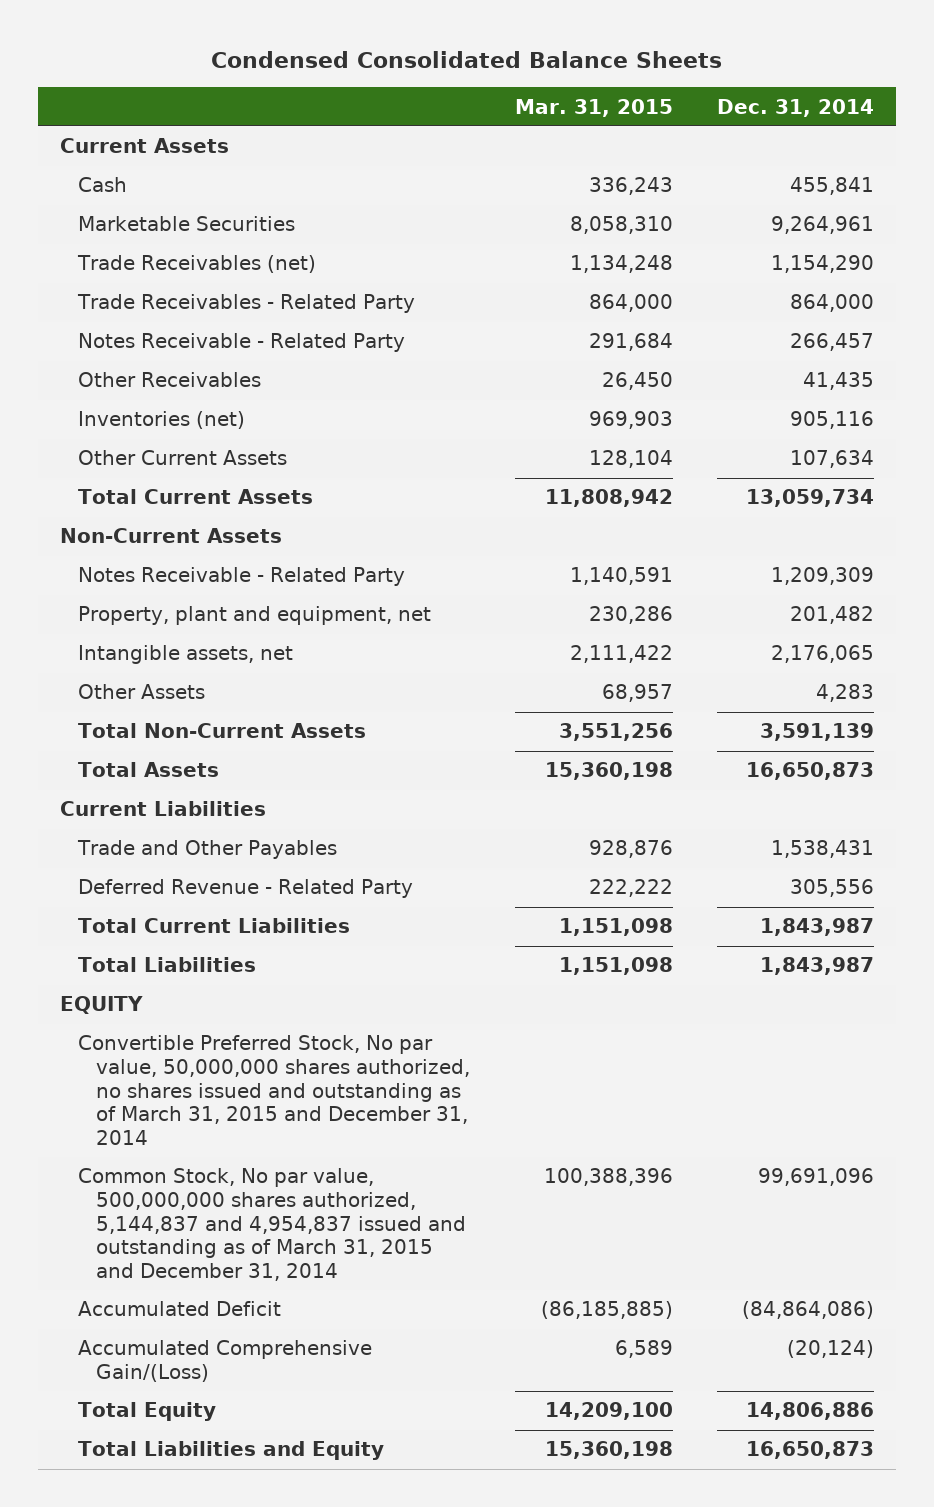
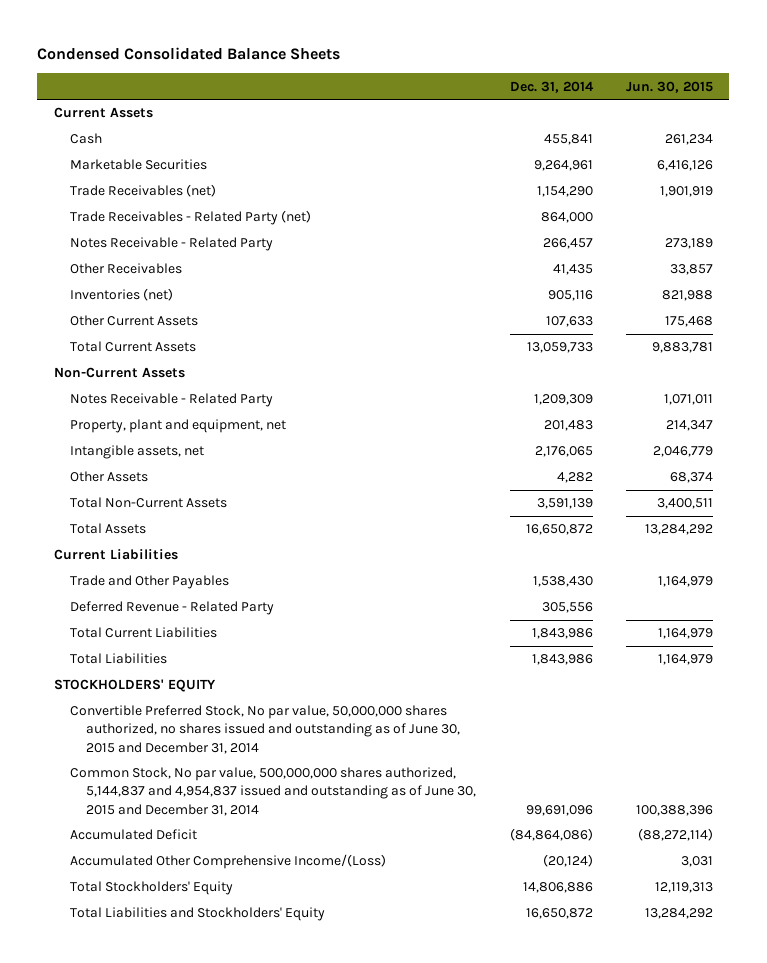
- | Mar. 31, 2015 | Dec. 31, 2014
+ | Dec. 31, 2014 | Jun. 30, 2015
- Trade Receivables - Related Party | 864,000 | 864,000
+ Trade Receivables - Related Party (net) | 864,000 |
- Other Current Assets | 128,104 | 107,634
- Total Current Assets | 11,808,942 | 13,059,734
+ Other Current Assets | 107,633 | 175,468
+ Total Current Assets | 13,059,733 | 9,883,781
- Property, plant and equipment, net | 230,286 | 201,482
+ Property, plant and equipment, net | 201,483 | 214,347
- Other Assets | 68,957 | 4,283
+ Other Assets | 4,282 | 68,374
- Total Assets | 15,360,198 | 16,650,873
+ Total Assets | 16,650,872 | 13,284,292
- Trade and Other Payables | 928,876 | 1,538,431
+ Trade and Other Payables | 1,538,430 | 1,164,979
- Total Current Liabilities | 1,151,098 | 1,843,987
- Total Liabilities | 1,151,098 | 1,843,987
- EQUITY
- Convertible Preferred Stock, No par value, 50,000,000 shares authorized, no shares issued and outstanding as of March 31, 2015 and December 31, 2014
- Common Stock, No par value, 500,000,000 shares authorized, 5,144,837 and 4,954,837 issued and outstanding as of March 31, 2015 and December 31, 2014 | 100,388,396 | 99,691,096
+ Total Current Liabilities | 1,843,986 | 1,164,979
+ Total Liabilities | 1,843,986 | 1,164,979
+ STOCKHOLDERS' EQUITY
+ Convertible Preferred Stock, No par value, 50,000,000 shares authorized, no shares issued and outstanding as of June 30, 2015 and December 31, 2014
+ Common Stock, No par value, 500,000,000 shares authorized, 5,144,837 and 4,954,837 issued and outstanding as of June 30, 2015 and December 31, 2014 | 99,691,096 | 100,388,396
- Accumulated Comprehensive Gain/(Loss) | 6,589 | (20,124)
- Total Equity | 14,209,100 | 14,806,886
- Total Liabilities and Equity | 15,360,198 | 16,650,873
+ Accumulated Other Comprehensive Income/(Loss) | (20,124) | 3,031
+ Total Stockholders' Equity | 14,806,886 | 12,119,313
+ Total Liabilities and Stockholders' Equity | 16,650,872 | 13,284,292

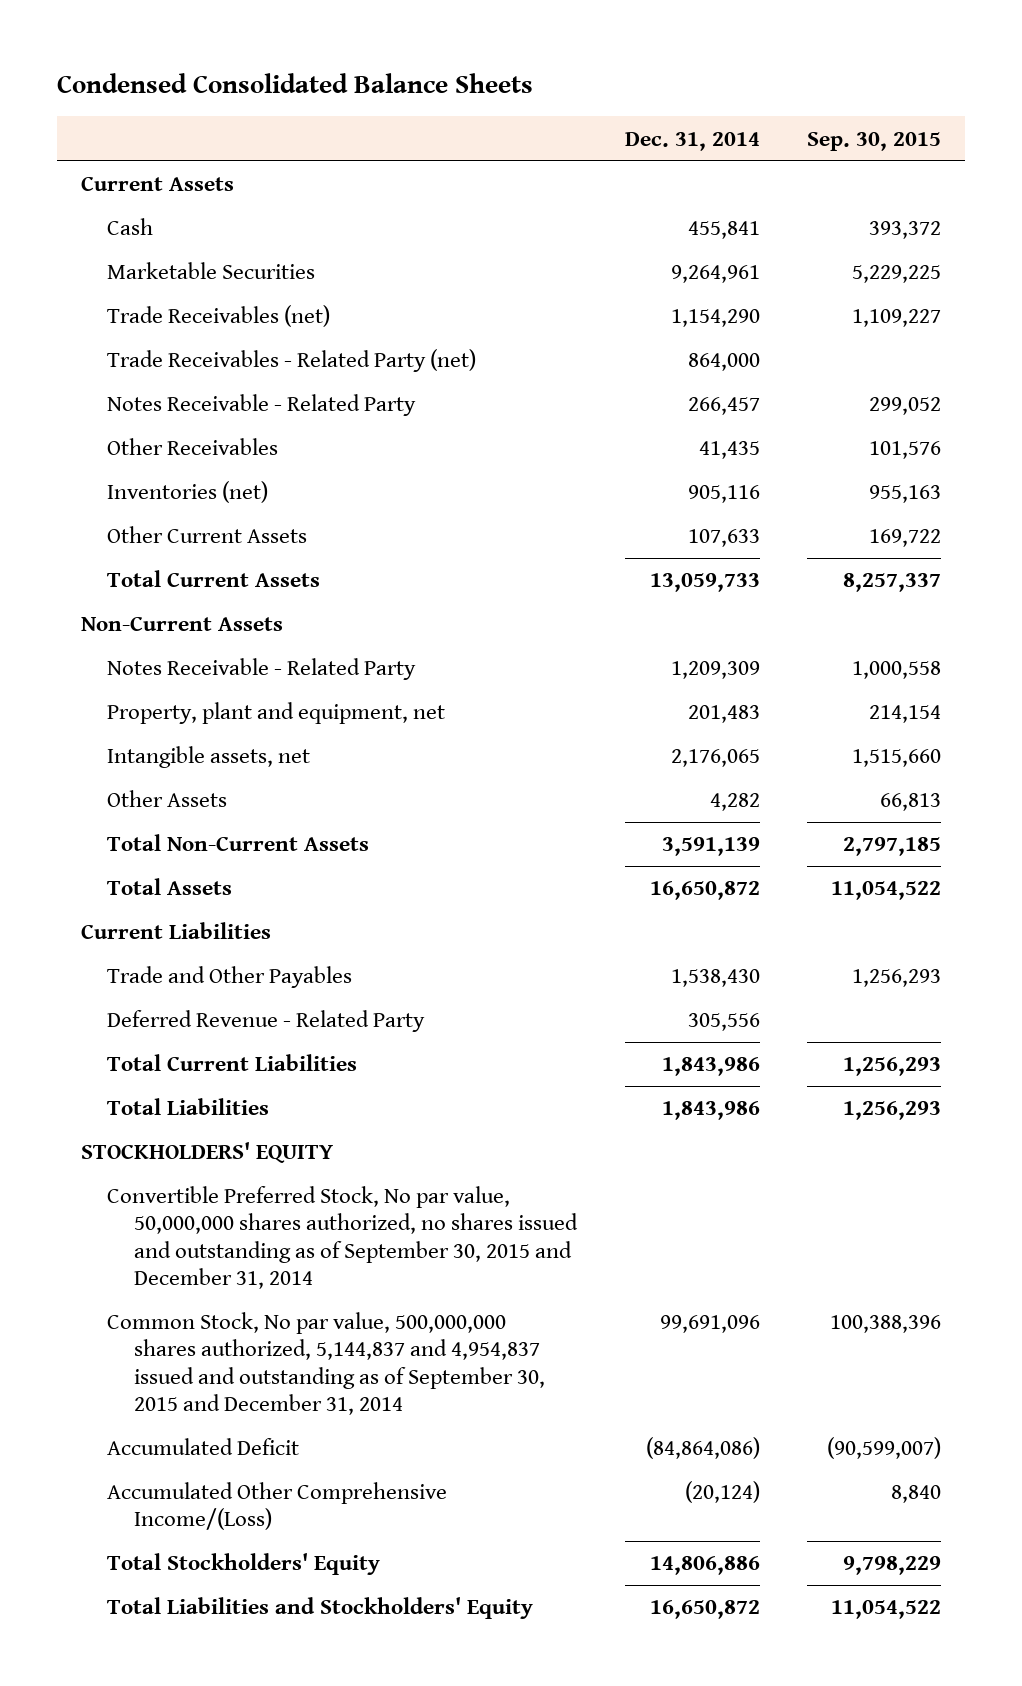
- | Dec. 31, 2014 | Jun. 30, 2015
+ | Dec. 31, 2014 | Sep. 30, 2015
- Convertible Preferred Stock, No par value, 50,000,000 shares authorized, no shares issued and outstanding as of June 30, 2015 and December 31, 2014
- Common Stock, No par value, 500,000,000 shares authorized, 5,144,837 and 4,954,837 issued and outstanding as of June 30, 2015 and December 31, 2014 | 99,691,096 | 100,388,396
+ Convertible Preferred Stock, No par value, 50,000,000 shares authorized, no shares issued and outstanding as of September 30, 2015 and December 31, 2014
+ Common Stock, No par value, 500,000,000 shares authorized, 5,144,837 and 4,954,837 issued and outstanding as of September 30, 2015 and December 31, 2014 | 99,691,096 | 100,388,396

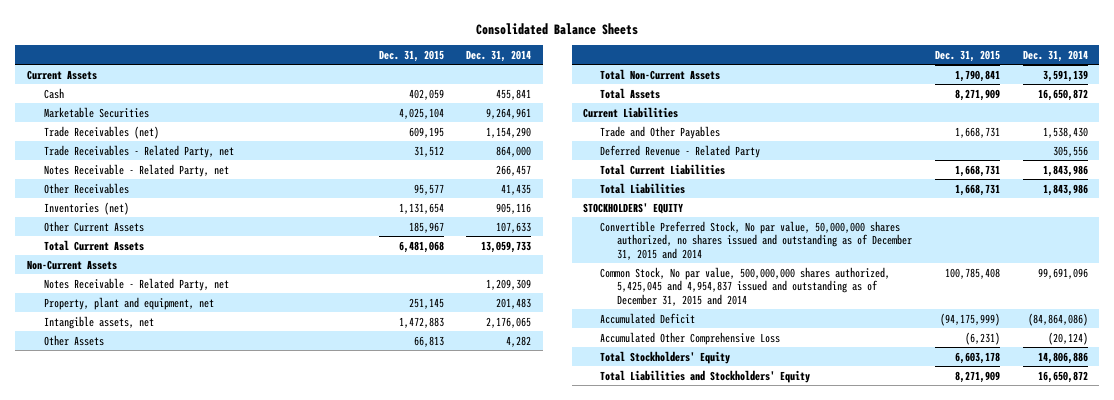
- Condensed Consolidated Balance Sheets
+ Consolidated Balance Sheets
- | Dec. 31, 2014 | Sep. 30, 2015
+ | Dec. 31, 2015 | Dec. 31, 2014
- Trade Receivables - Related Party (net) | 864,000 |
- Notes Receivable - Related Party | 266,457 | 299,052
+ Trade Receivables - Related Party, net | 31,512 | 864,000
+ Notes Receivable - Related Party, net | | 266,457
- Notes Receivable - Related Party | 1,209,309 | 1,000,558
+ Notes Receivable - Related Party, net | | 1,209,309
- Convertible Preferred Stock, No par value, 50,000,000 shares authorized, no shares issued and outstanding as of September 30, 2015 and December 31, 2014
- Common Stock, No par value, 500,000,000 shares authorized, 5,144,837 and 4,954,837 issued and outstanding as of September 30, 2015 and December 31, 2014 | 99,691,096 | 100,388,396
+ Convertible Preferred Stock, No par value, 50,000,000 shares authorized, no shares issued and outstanding as of December 31, 2015 and 2014
+ Common Stock, No par value, 500,000,000 shares authorized, 5,425,045 and 4,954,837 issued and outstanding as of December 31, 2015 and 2014 | 100,785,408 | 99,691,096
- Accumulated Other Comprehensive Income/(Loss) | (20,124) | 8,840
+ Accumulated Other Comprehensive Loss | (6,231) | (20,124)

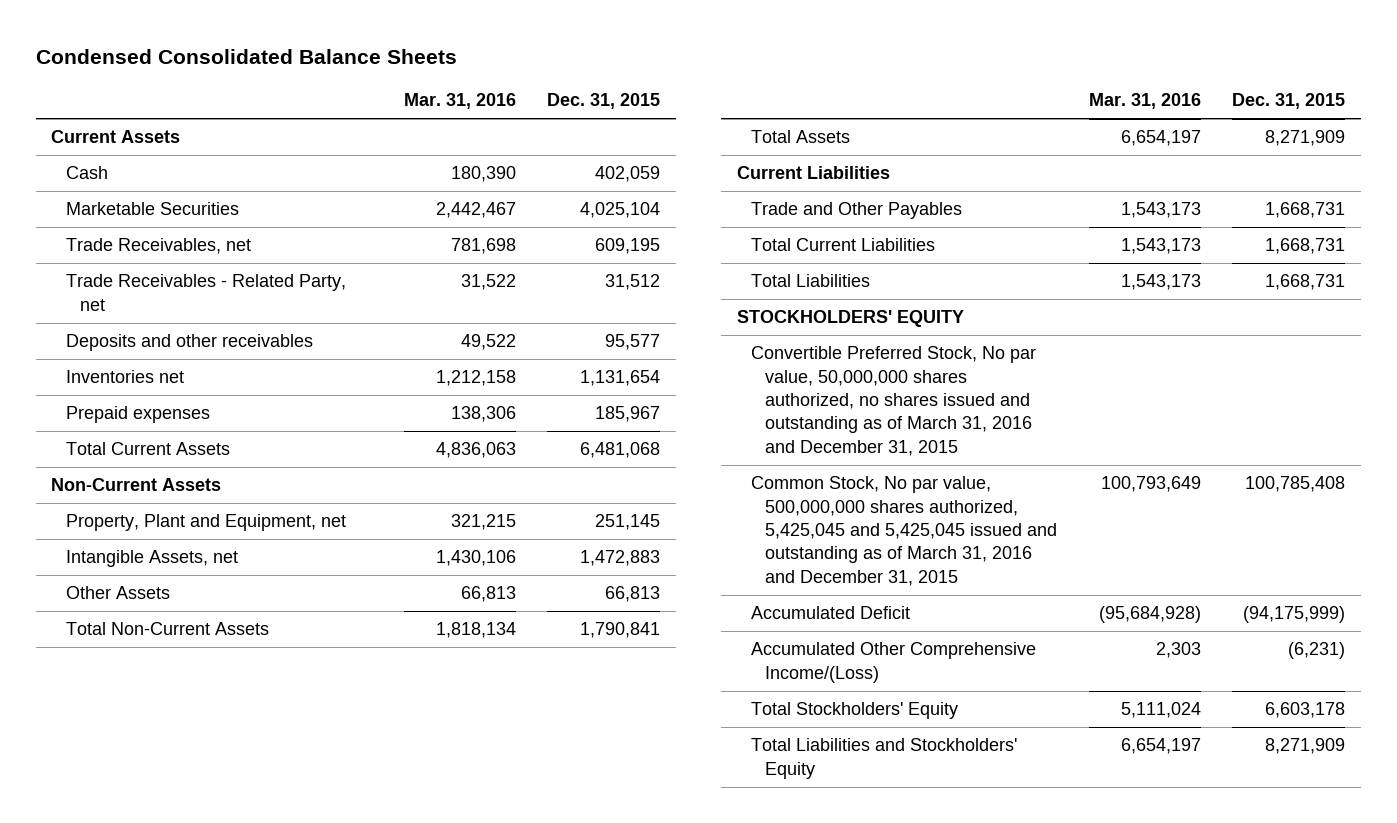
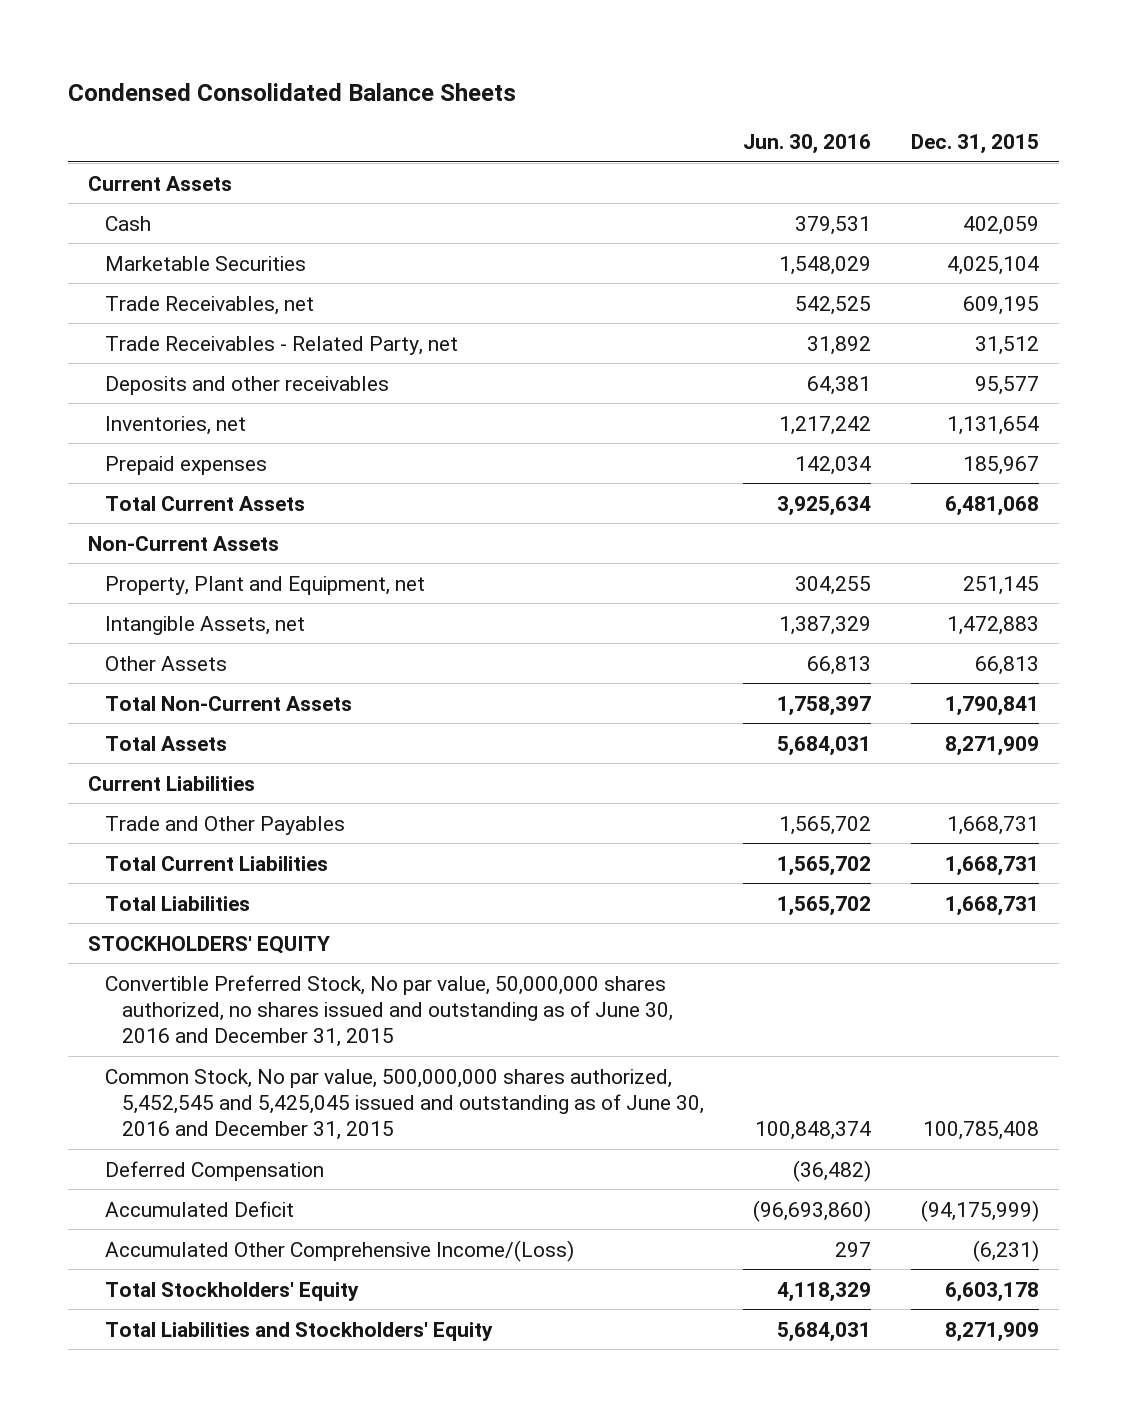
- | Mar. 31, 2016 | Dec. 31, 2015
+ | Jun. 30, 2016 | Dec. 31, 2015
- Inventories net | 1,212,158 | 1,131,654
+ Inventories, net | 1,217,242 | 1,131,654
- Convertible Preferred Stock, No par value, 50,000,000 shares authorized, no shares issued and outstanding as of March 31, 2016 and December 31, 2015
- Common Stock, No par value, 500,000,000 shares authorized, 5,425,045 and 5,425,045 issued and outstanding as of March 31, 2016 and December 31, 2015 | 100,793,649 | 100,785,408
+ Convertible Preferred Stock, No par value, 50,000,000 shares authorized, no shares issued and outstanding as of June 30, 2016 and December 31, 2015
+ Common Stock, No par value, 500,000,000 shares authorized, 5,452,545 and 5,425,045 issued and outstanding as of June 30, 2016 and December 31, 2015 | 100,848,374 | 100,785,408
+ Deferred Compensation | (36,482) |

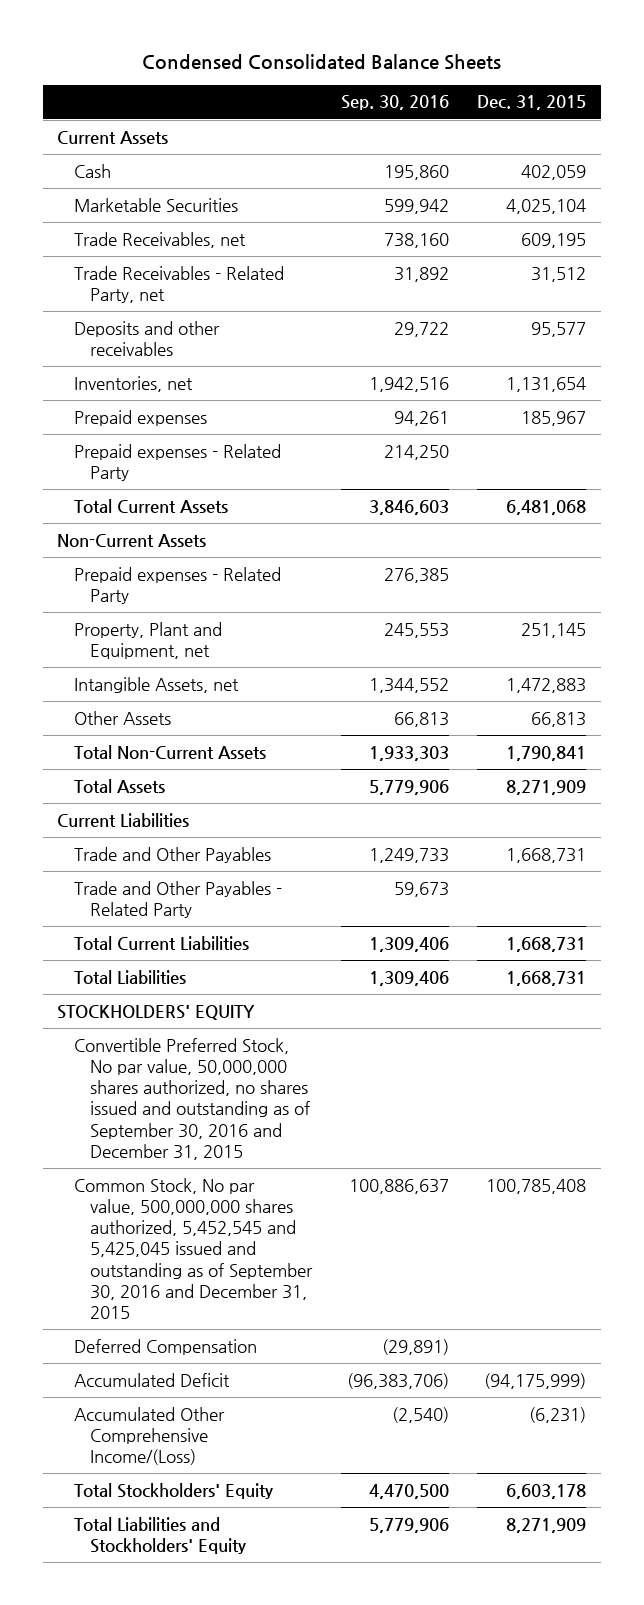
- | Jun. 30, 2016 | Dec. 31, 2015
+ | Sep. 30, 2016 | Dec. 31, 2015
+ Prepaid expenses - Related Party | 214,250 |
+ Prepaid expenses - Related Party | 276,385 |
+ Trade and Other Payables - Related Party | 59,673 |
- Convertible Preferred Stock, No par value, 50,000,000 shares authorized, no shares issued and outstanding as of June 30, 2016 and December 31, 2015
- Common Stock, No par value, 500,000,000 shares authorized, 5,452,545 and 5,425,045 issued and outstanding as of June 30, 2016 and December 31, 2015 | 100,848,374 | 100,785,408
+ Convertible Preferred Stock, No par value, 50,000,000 shares authorized, no shares issued and outstanding as of September 30, 2016 and December 31, 2015
+ Common Stock, No par value, 500,000,000 shares authorized, 5,452,545 and 5,425,045 issued and outstanding as of September 30, 2016 and December 31, 2015 | 100,886,637 | 100,785,408

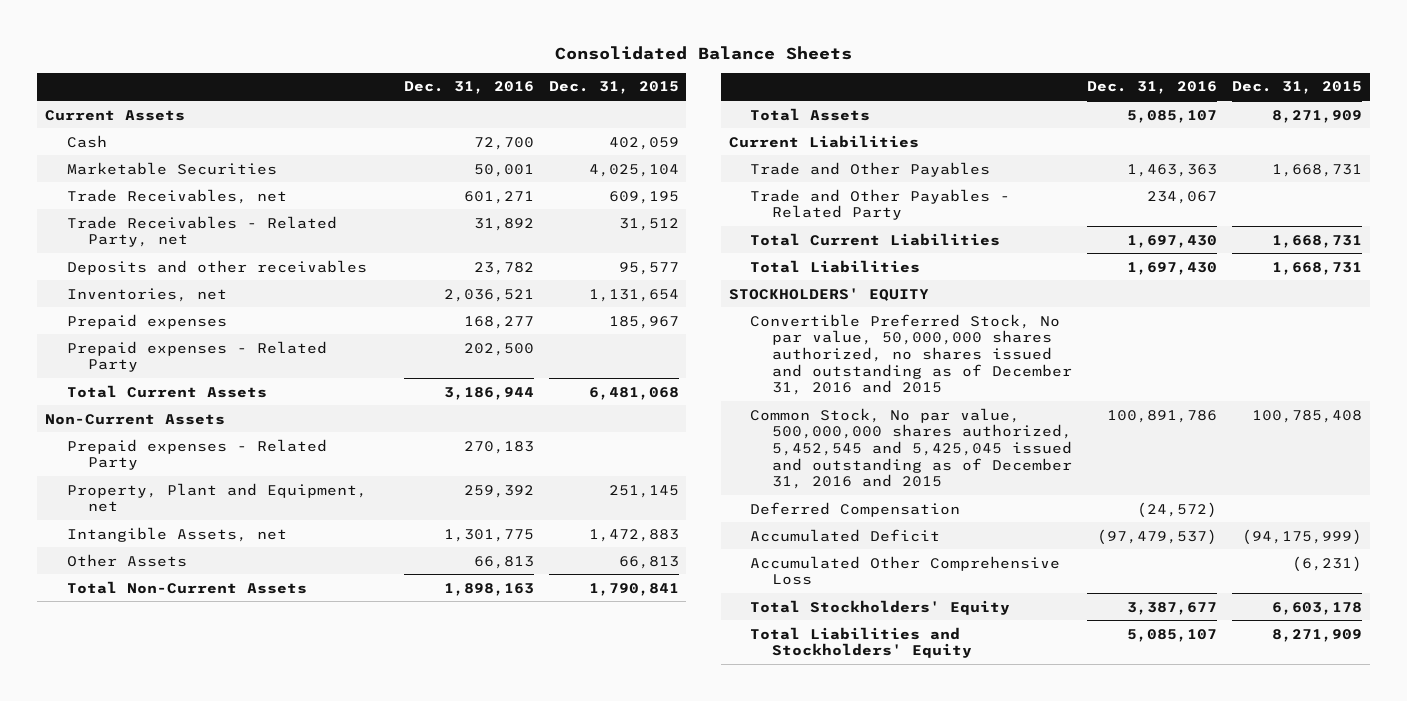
- Condensed Consolidated Balance Sheets
+ Consolidated Balance Sheets
- | Sep. 30, 2016 | Dec. 31, 2015
+ | Dec. 31, 2016 | Dec. 31, 2015
- Convertible Preferred Stock, No par value, 50,000,000 shares authorized, no shares issued and outstanding as of September 30, 2016 and December 31, 2015
- Common Stock, No par value, 500,000,000 shares authorized, 5,452,545 and 5,425,045 issued and outstanding as of September 30, 2016 and December 31, 2015 | 100,886,637 | 100,785,408
+ Convertible Preferred Stock, No par value, 50,000,000 shares authorized, no shares issued and outstanding as of December 31, 2016 and 2015
+ Common Stock, No par value, 500,000,000 shares authorized, 5,452,545 and 5,425,045 issued and outstanding as of December 31, 2016 and 2015 | 100,891,786 | 100,785,408
- Accumulated Other Comprehensive Income/(Loss) | (2,540) | (6,231)
+ Accumulated Other Comprehensive Loss | | (6,231)

